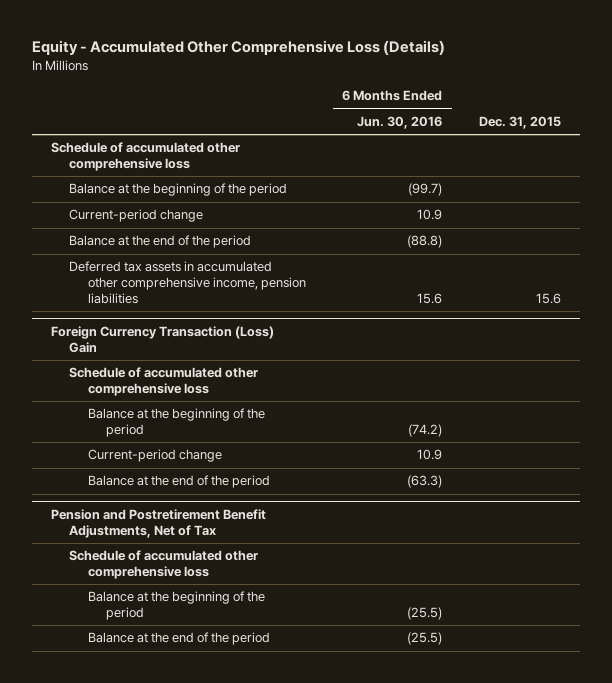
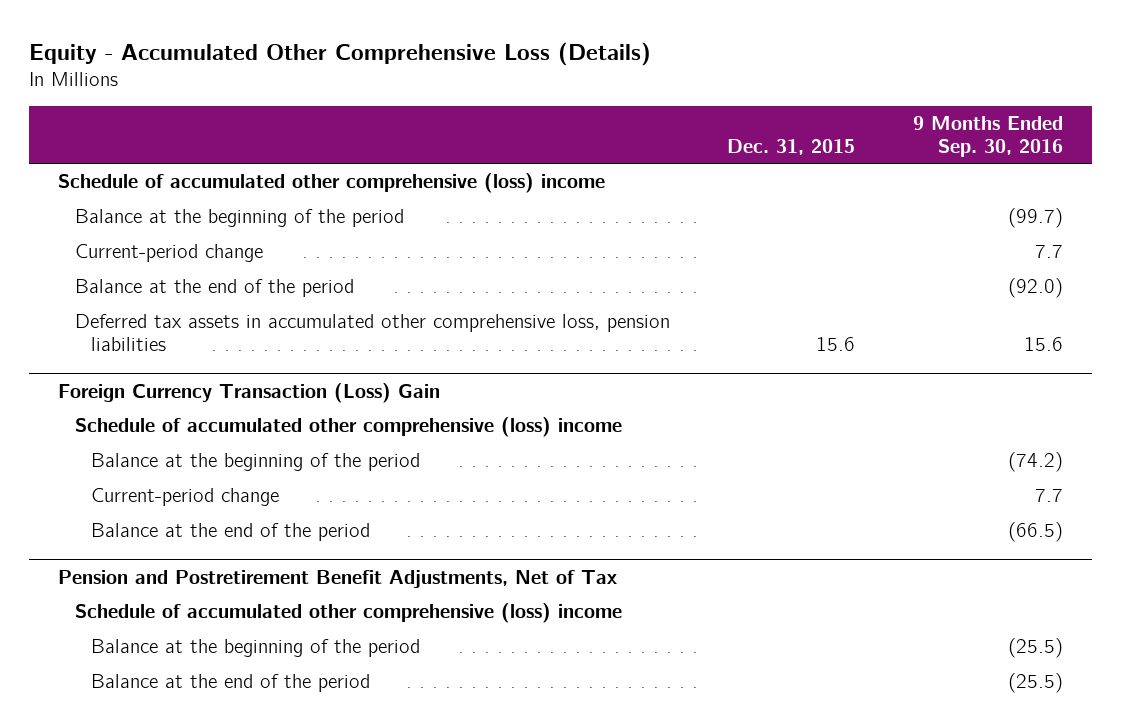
- | 6 Months Ended Jun. 30, 2016 | Dec. 31, 2015
+ | Dec. 31, 2015 | 9 Months Ended Sep. 30, 2016
- Schedule of accumulated other comprehensive loss
+ Schedule of accumulated other comprehensive (loss) income
- Deferred tax assets in accumulated other comprehensive income, pension liabilities | 15.6 | 15.6
+ Deferred tax assets in accumulated other comprehensive loss, pension liabilities | 15.6 | 15.6
@ Foreign Currency Transaction (Loss) Gain
- Schedule of accumulated other comprehensive loss
+ Schedule of accumulated other comprehensive (loss) income
@ Pension and Postretirement Benefit Adjustments, Net of Tax
- Schedule of accumulated other comprehensive loss
+ Schedule of accumulated other comprehensive (loss) income

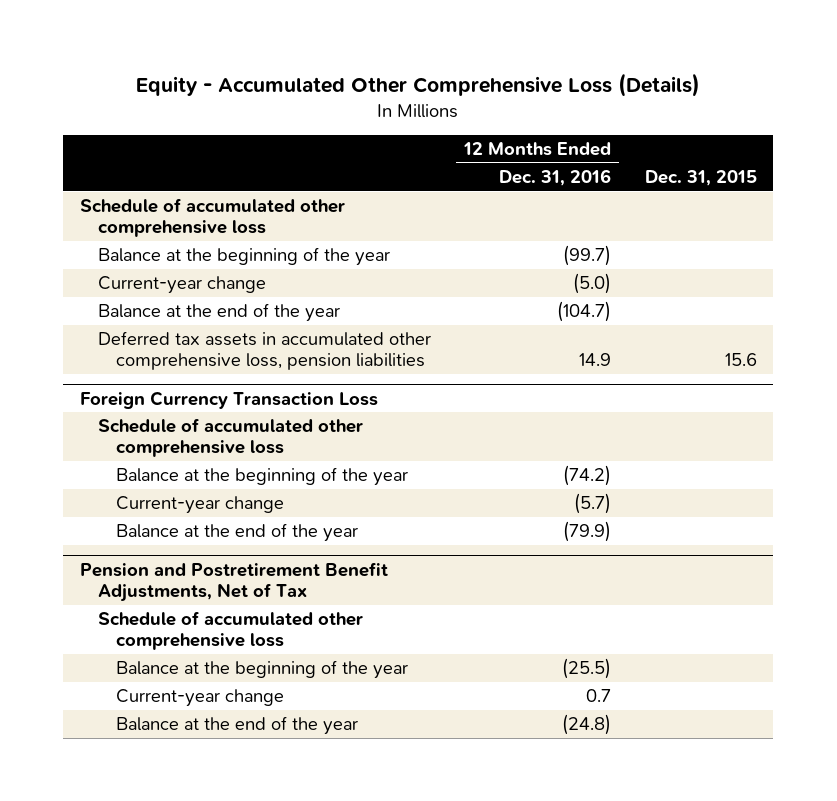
- | Dec. 31, 2015 | 9 Months Ended Sep. 30, 2016
+ | 12 Months Ended Dec. 31, 2016 | Dec. 31, 2015
- Schedule of accumulated other comprehensive (loss) income
- Balance at the beginning of the period | | (99.7)
- Current-period change | | 7.7
- Balance at the end of the period | | (92.0)
+ Schedule of accumulated other comprehensive loss
+ Balance at the beginning of the year | (99.7) |
+ Current-year change | (5.0) |
+ Balance at the end of the year | (104.7) |
- Foreign Currency Transaction (Loss) Gain
- Schedule of accumulated other comprehensive (loss) income
- Balance at the beginning of the period | | (74.2)
- Current-period change | | 7.7
- Balance at the end of the period | | (66.5)
+ Foreign Currency Transaction Loss
+ Schedule of accumulated other comprehensive loss
+ Balance at the beginning of the year | (74.2) |
+ Current-year change | (5.7) |
+ Balance at the end of the year | (79.9) |
@ Pension and Postretirement Benefit Adjustments, Net of Tax
- Schedule of accumulated other comprehensive (loss) income
- Balance at the beginning of the period | | (25.5)
- Balance at the end of the period | | (25.5)
+ Schedule of accumulated other comprehensive loss
+ Balance at the beginning of the year | (25.5) |
+ Current-year change | 0.7 |
+ Balance at the end of the year | (24.8) |

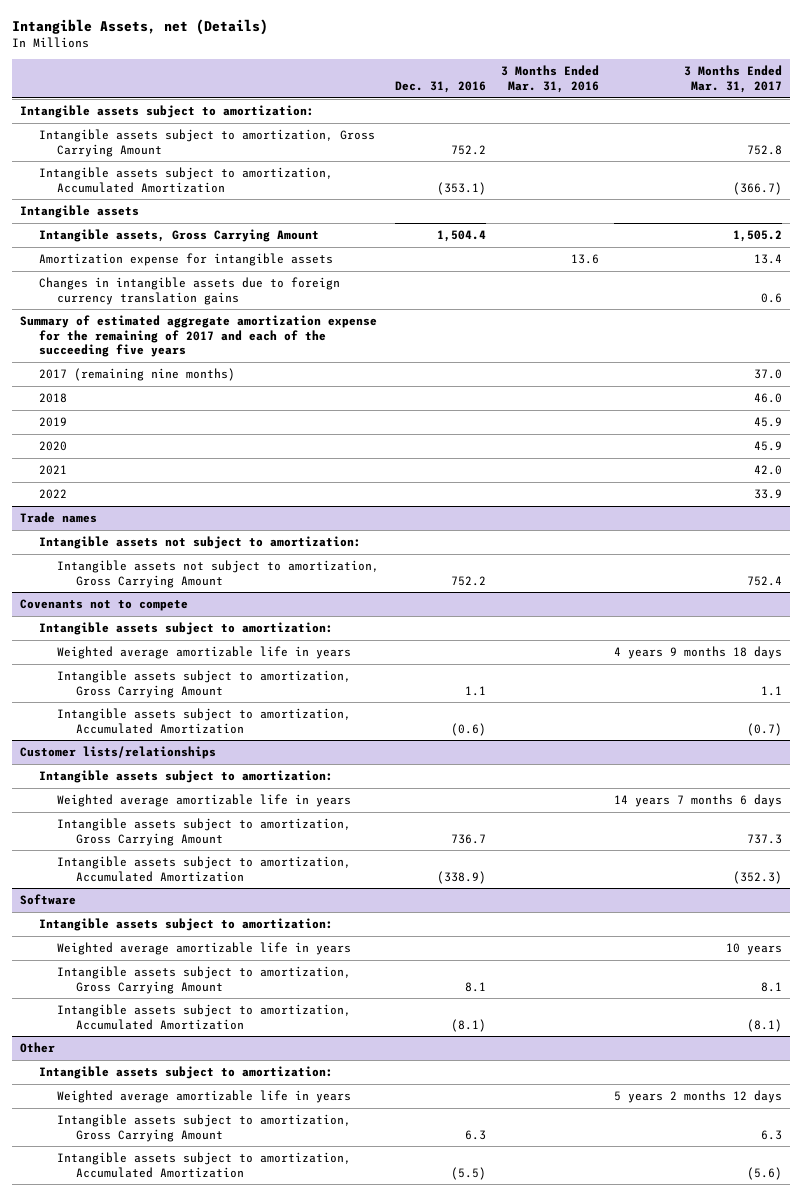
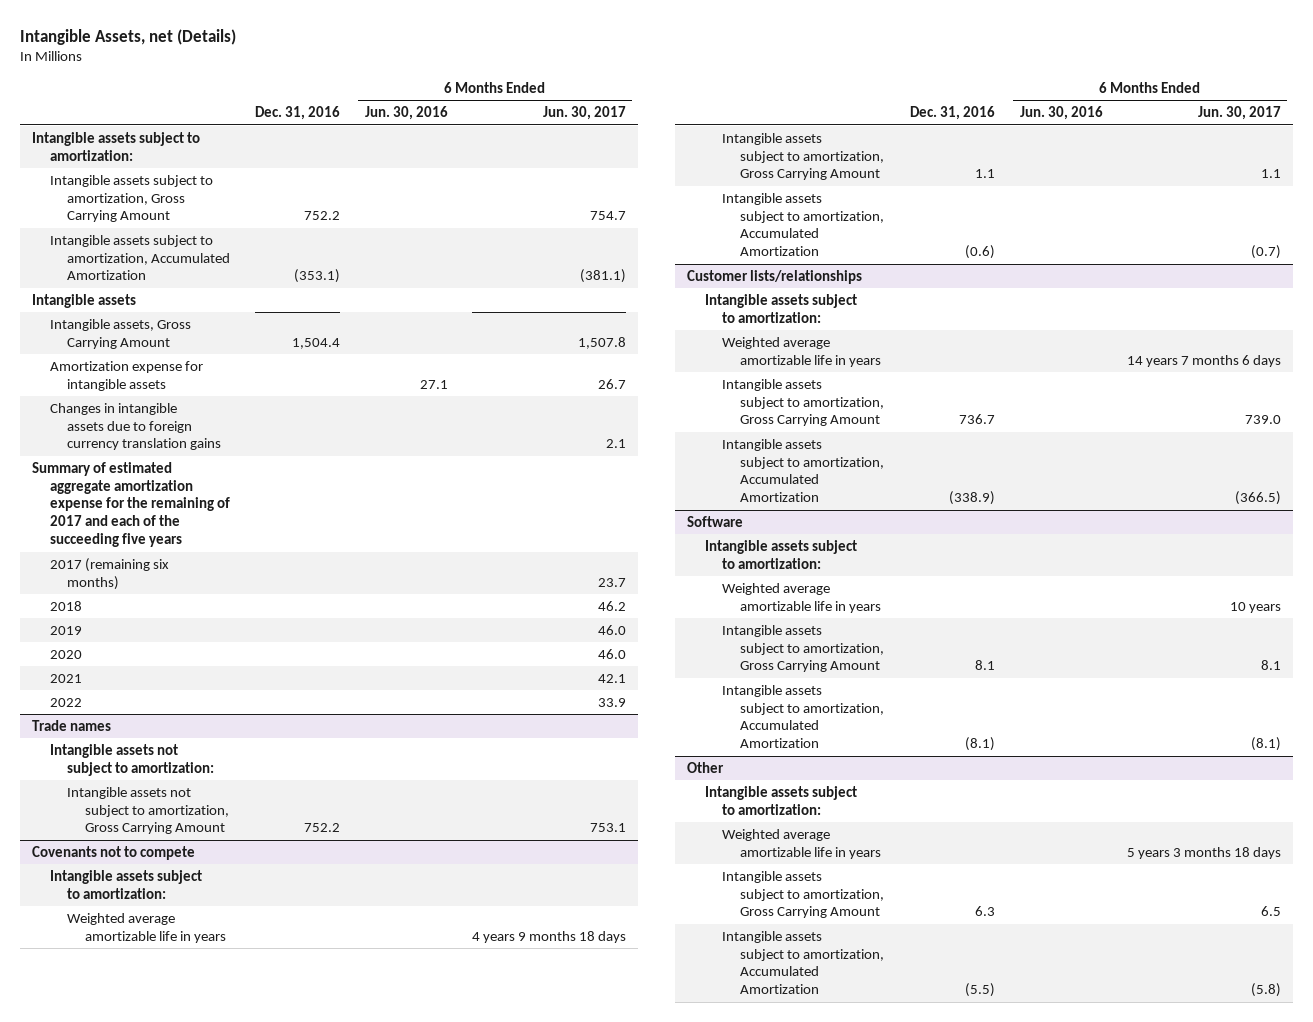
- | Dec. 31, 2016 | 3 Months Ended Mar. 31, 2016 | 3 Months Ended Mar. 31, 2017
+ | Dec. 31, 2016 | 6 Months Ended Jun. 30, 2016 | 6 Months Ended Jun. 30, 2017
- 2017 (remaining nine months) | | | 37.0
+ 2017 (remaining six months) | | | 23.7

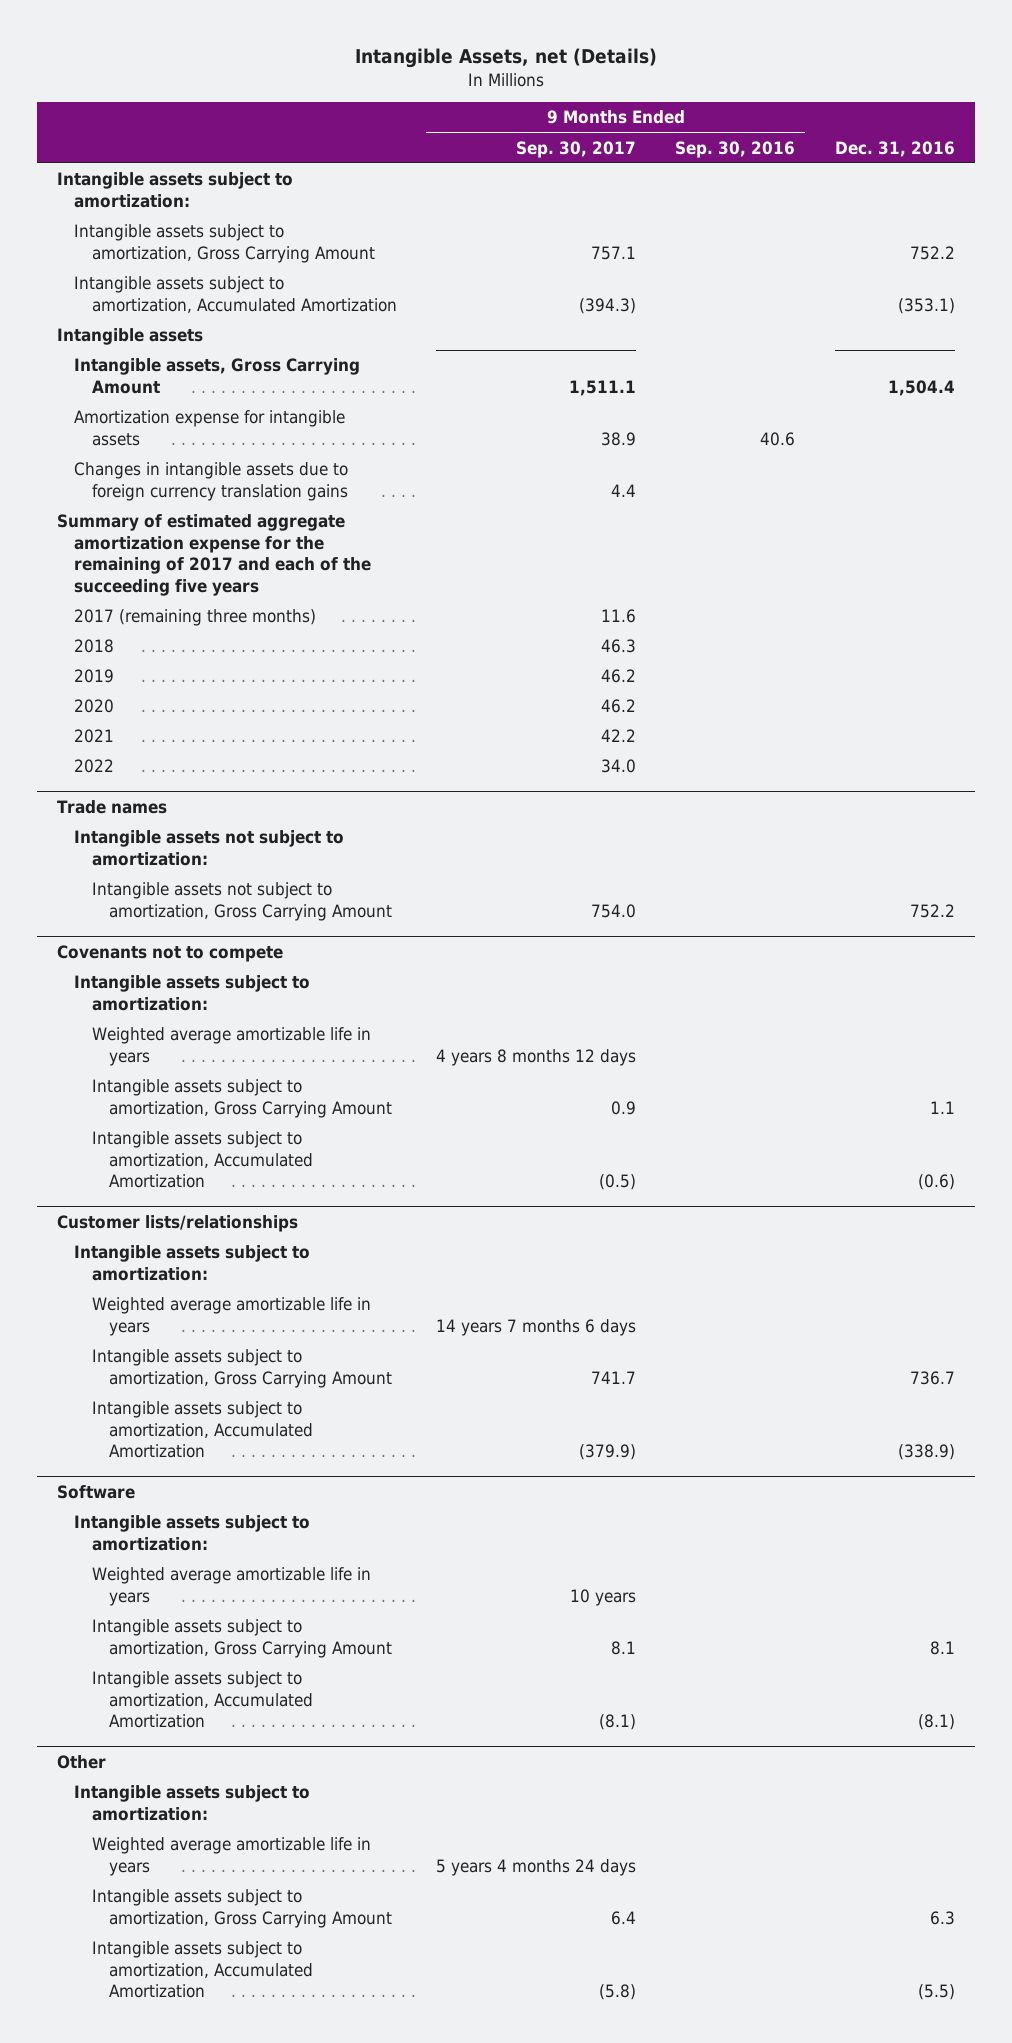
- | Dec. 31, 2016 | 6 Months Ended Jun. 30, 2016 | 6 Months Ended Jun. 30, 2017
+ | 9 Months Ended Sep. 30, 2017 | 9 Months Ended Sep. 30, 2016 | Dec. 31, 2016
- 2017 (remaining six months) | | | 23.7
+ 2017 (remaining three months) | 11.6 | |

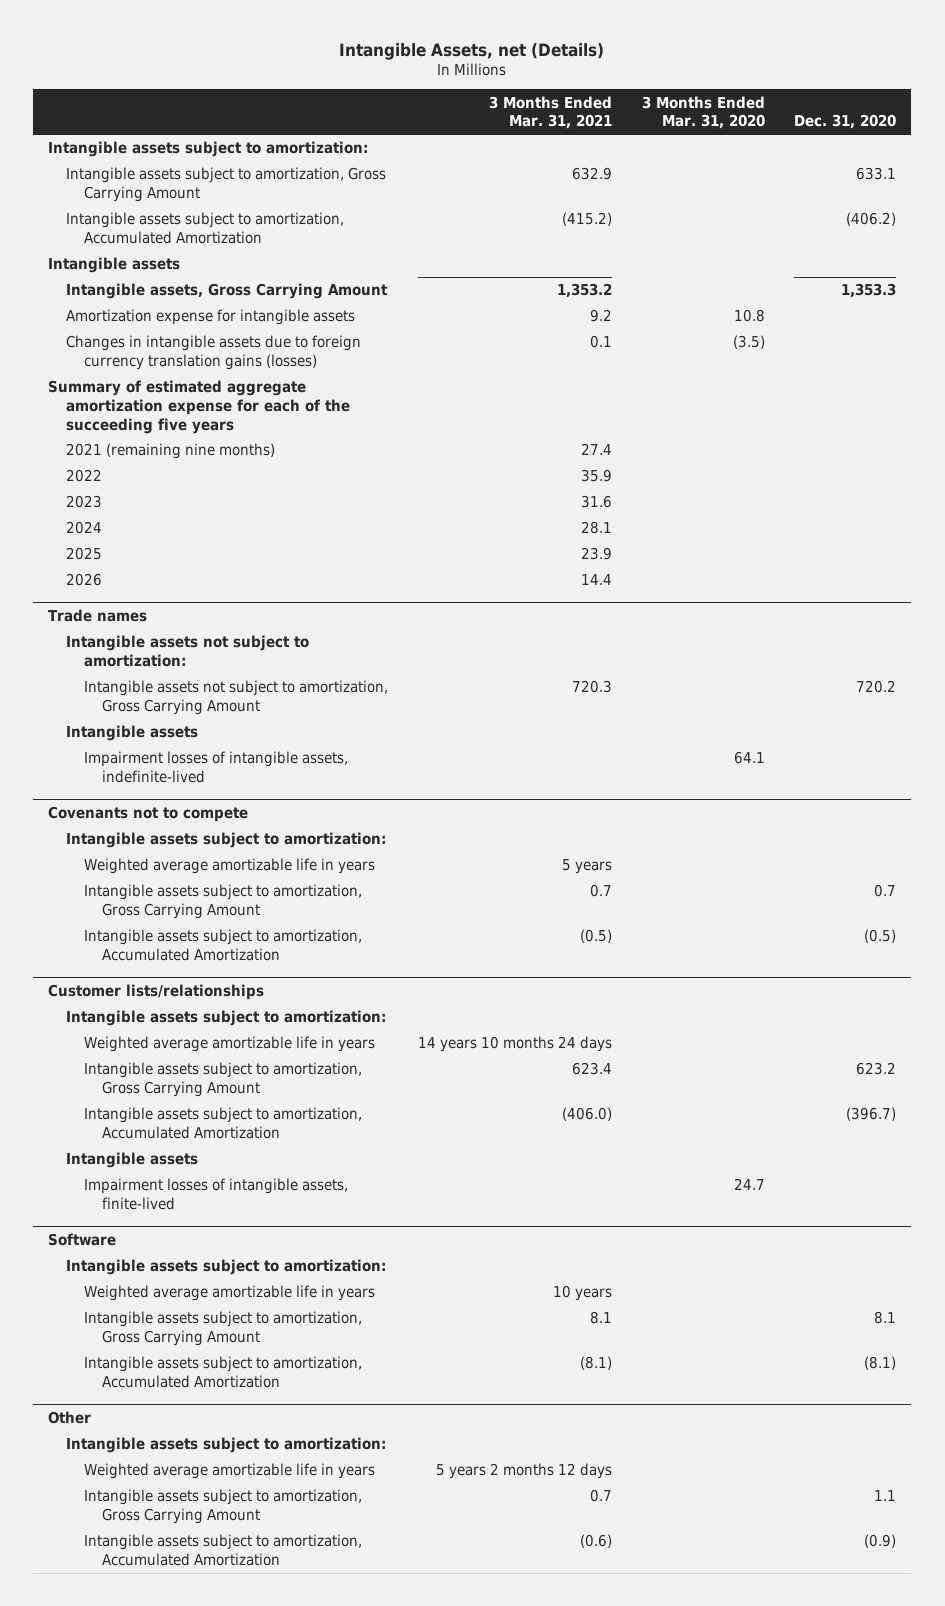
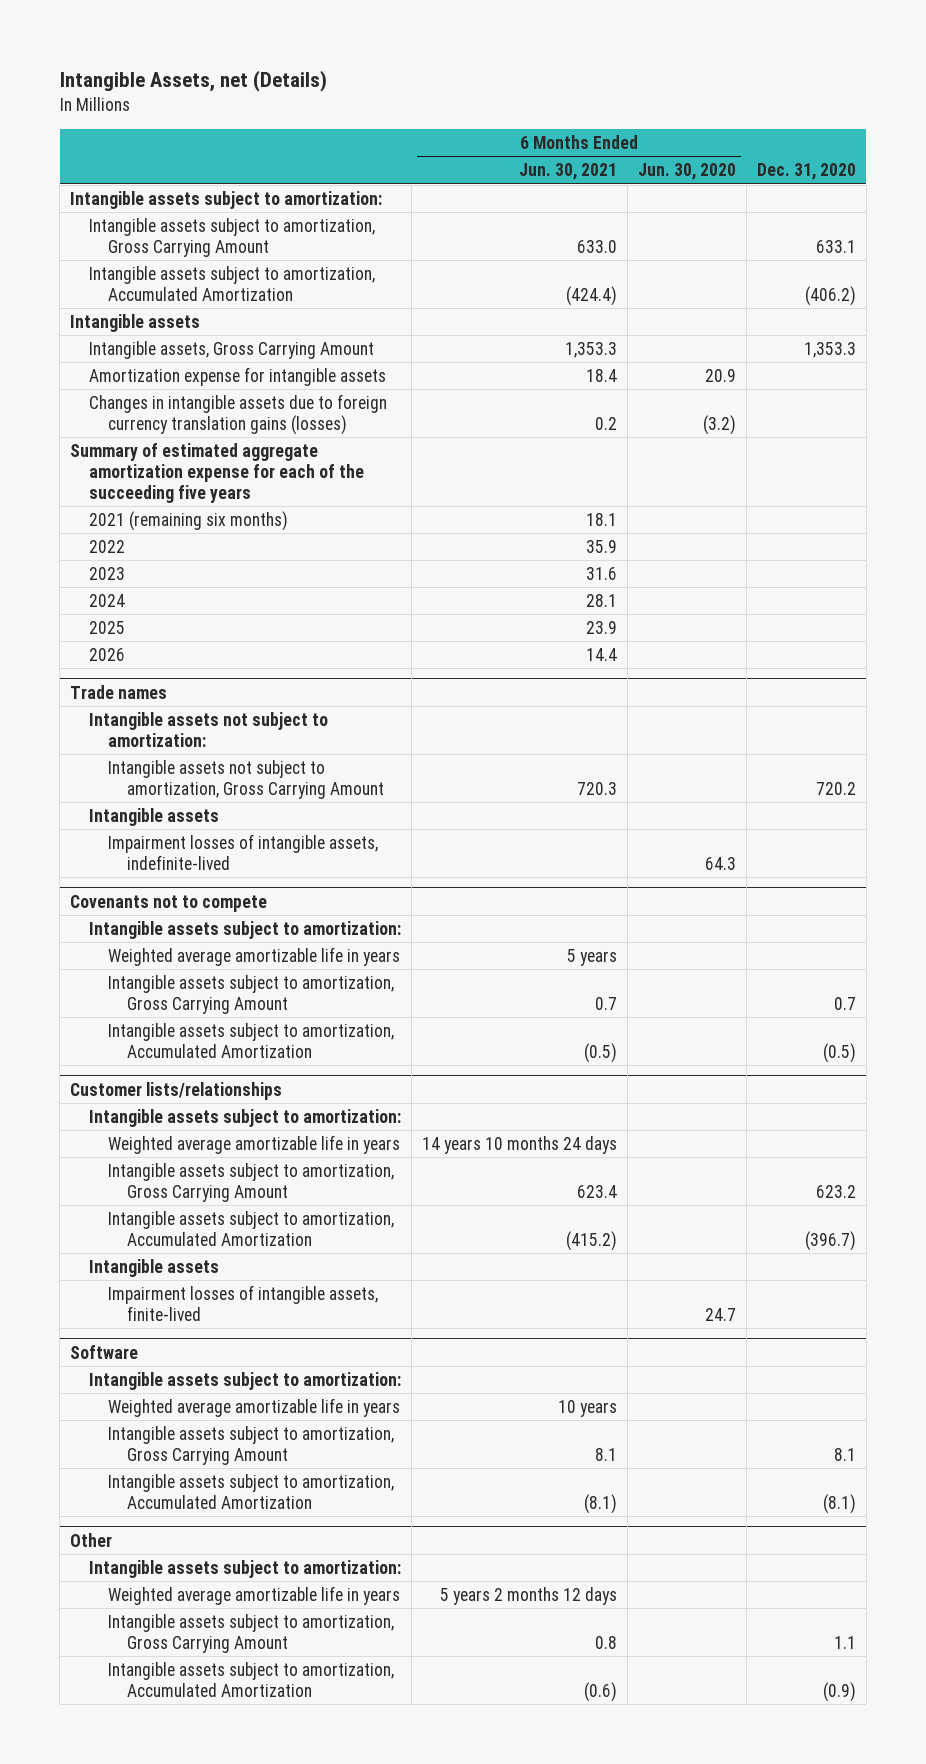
- | 3 Months Ended Mar. 31, 2021 | 3 Months Ended Mar. 31, 2020 | Dec. 31, 2020
+ | 6 Months Ended Jun. 30, 2021 | 6 Months Ended Jun. 30, 2020 | Dec. 31, 2020
- 2021 (remaining nine months) | 27.4 | |
+ 2021 (remaining six months) | 18.1 | |

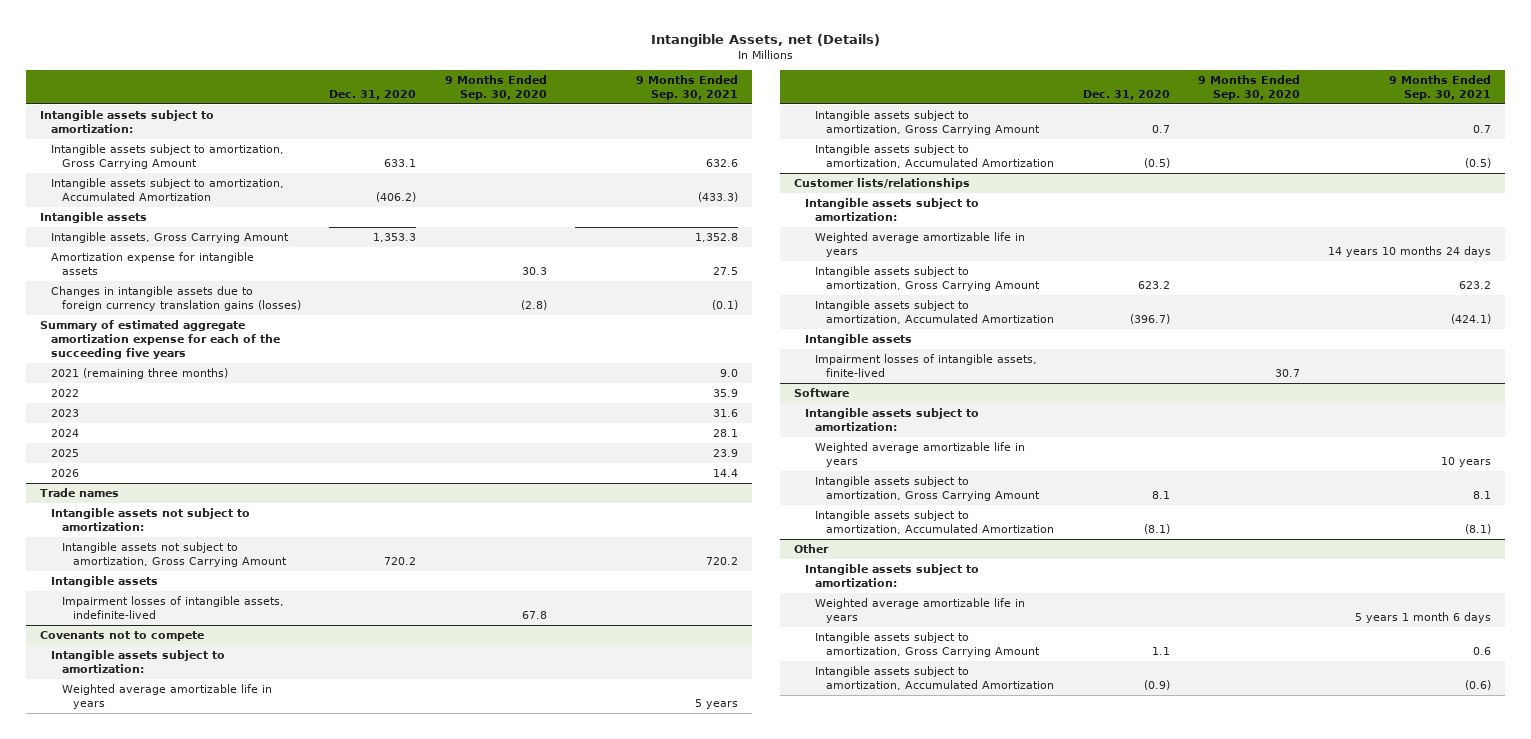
- | 6 Months Ended Jun. 30, 2021 | 6 Months Ended Jun. 30, 2020 | Dec. 31, 2020
+ | Dec. 31, 2020 | 9 Months Ended Sep. 30, 2020 | 9 Months Ended Sep. 30, 2021
- 2021 (remaining six months) | 18.1 | |
+ 2021 (remaining three months) | | | 9.0

